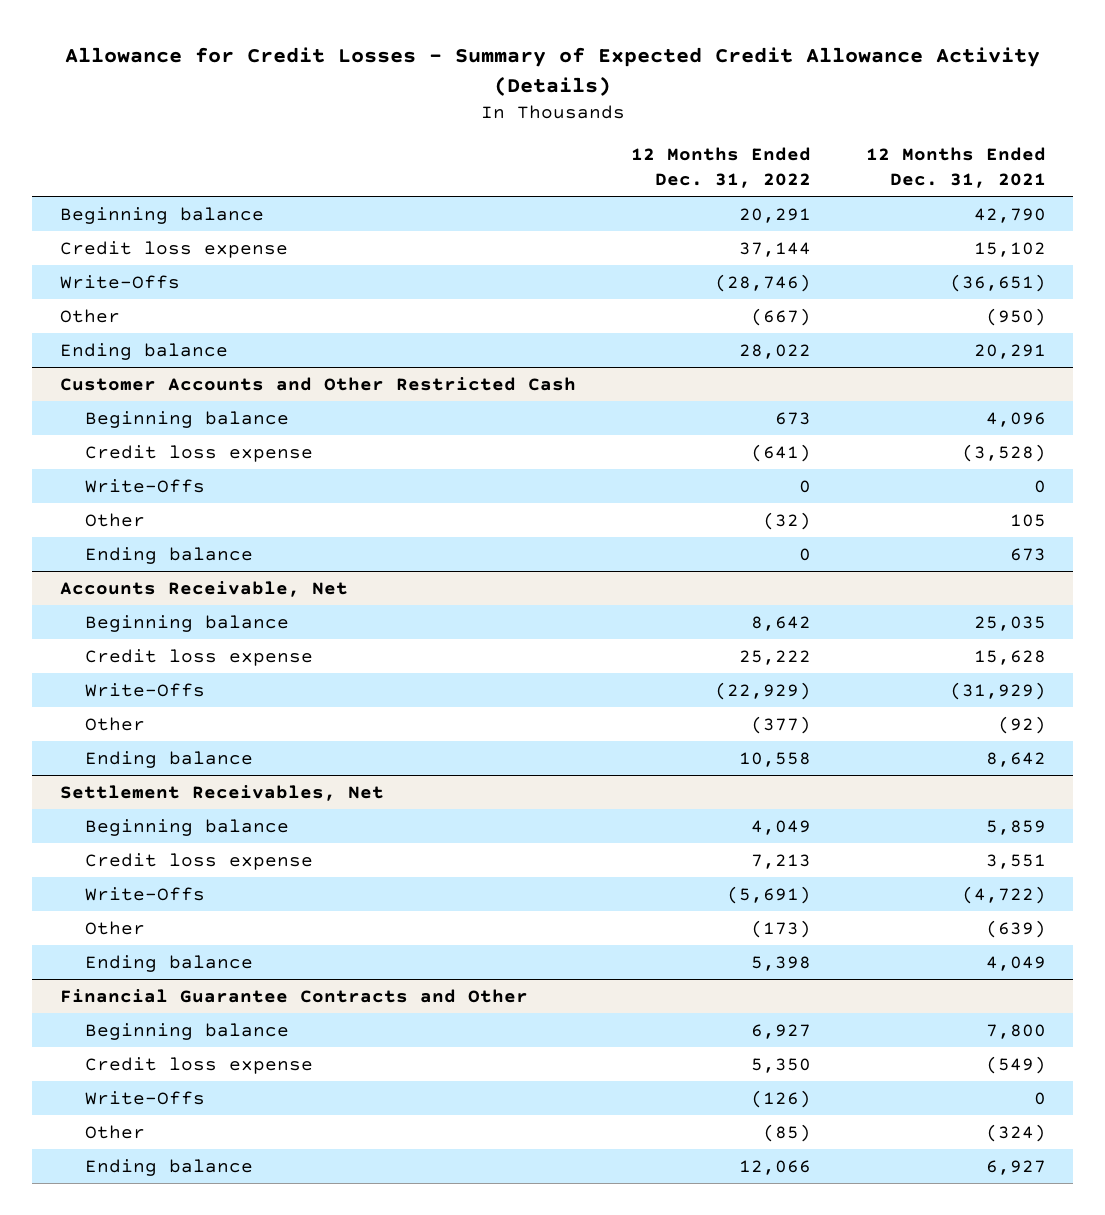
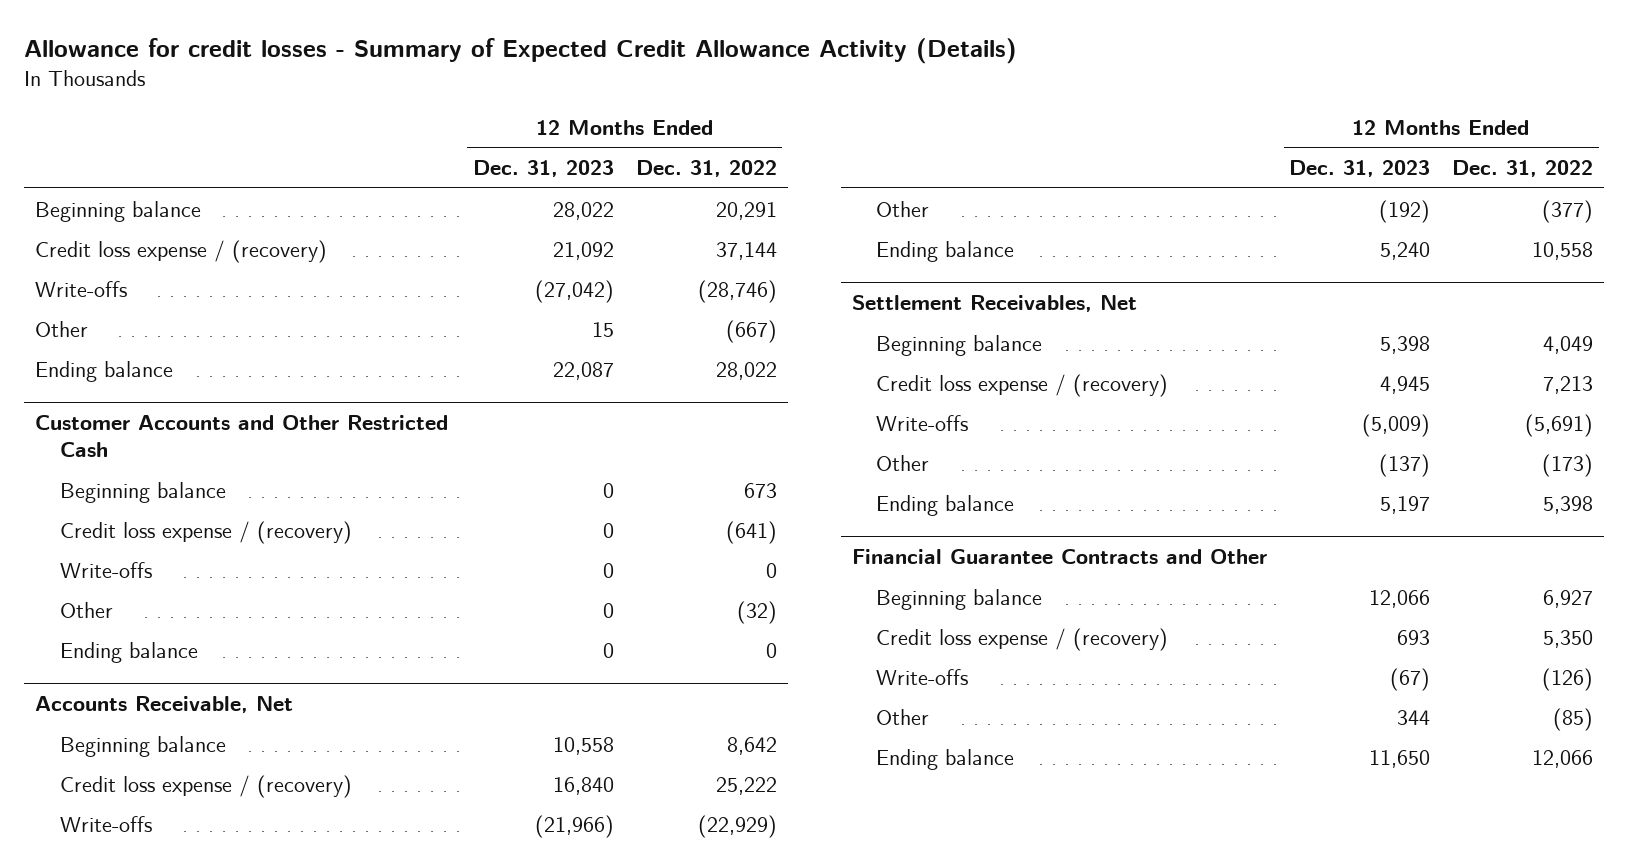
- Allowance for Credit Losses - Summary of Expected Credit Allowance Activity (Details)
+ Allowance for credit losses - Summary of Expected Credit Allowance Activity (Details)
- | 12 Months Ended Dec. 31, 2022 | 12 Months Ended Dec. 31, 2021
+ | 12 Months Ended Dec. 31, 2023 | 12 Months Ended Dec. 31, 2022
- Credit loss expense | 37,144 | 15,102
- Write-Offs | (28,746) | (36,651)
+ Credit loss expense / (recovery) | 21,092 | 37,144
+ Write-offs | (27,042) | (28,746)
@ Customer Accounts and Other Restricted Cash
- Credit loss expense | (641) | (3,528)
- Write-Offs | 0 | 0
+ Credit loss expense / (recovery) | 0 | (641)
+ Write-offs | 0 | 0
@ Accounts Receivable, Net
- Credit loss expense | 25,222 | 15,628
- Write-Offs | (22,929) | (31,929)
+ Credit loss expense / (recovery) | 16,840 | 25,222
+ Write-offs | (21,966) | (22,929)
@ Settlement Receivables, Net
- Credit loss expense | 7,213 | 3,551
- Write-Offs | (5,691) | (4,722)
+ Credit loss expense / (recovery) | 4,945 | 7,213
+ Write-offs | (5,009) | (5,691)
@ Financial Guarantee Contracts and Other
- Credit loss expense | 5,350 | (549)
- Write-Offs | (126) | 0
+ Credit loss expense / (recovery) | 693 | 5,350
+ Write-offs | (67) | (126)

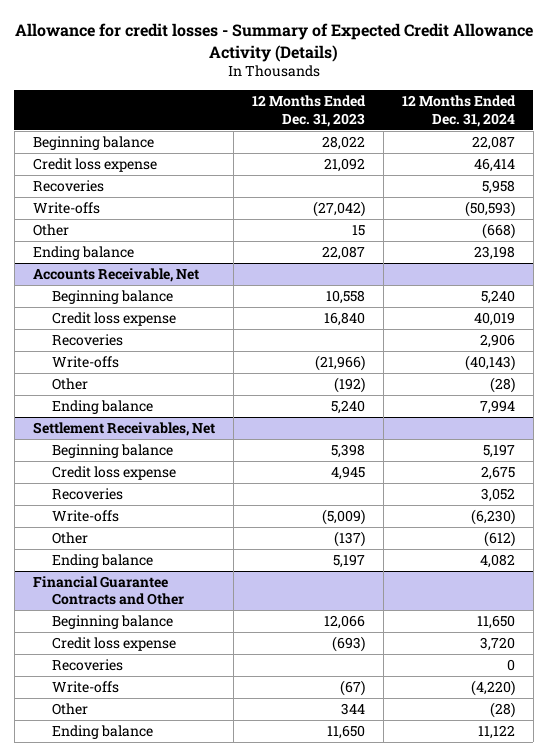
- | 12 Months Ended Dec. 31, 2023 | 12 Months Ended Dec. 31, 2022
+ | 12 Months Ended Dec. 31, 2023 | 12 Months Ended Dec. 31, 2024
- Credit loss expense / (recovery) | 21,092 | 37,144
+ Credit loss expense | 21,092 | 46,414
+ Recoveries | | 5,958
- Customer Accounts and Other Restricted Cash
- Beginning balance | 0 | 673
- Credit loss expense / (recovery) | 0 | (641)
- Write-offs | 0 | 0
- Other | 0 | (32)
- Ending balance | 0 | 0
@ Accounts Receivable, Net
- Credit loss expense / (recovery) | 16,840 | 25,222
+ Credit loss expense | 16,840 | 40,019
+ Recoveries | | 2,906
@ Settlement Receivables, Net
- Credit loss expense / (recovery) | 4,945 | 7,213
+ Credit loss expense | 4,945 | 2,675
+ Recoveries | | 3,052
@ Financial Guarantee Contracts and Other
- Credit loss expense / (recovery) | 693 | 5,350
+ Credit loss expense | (693) | 3,720
+ Recoveries | | 0

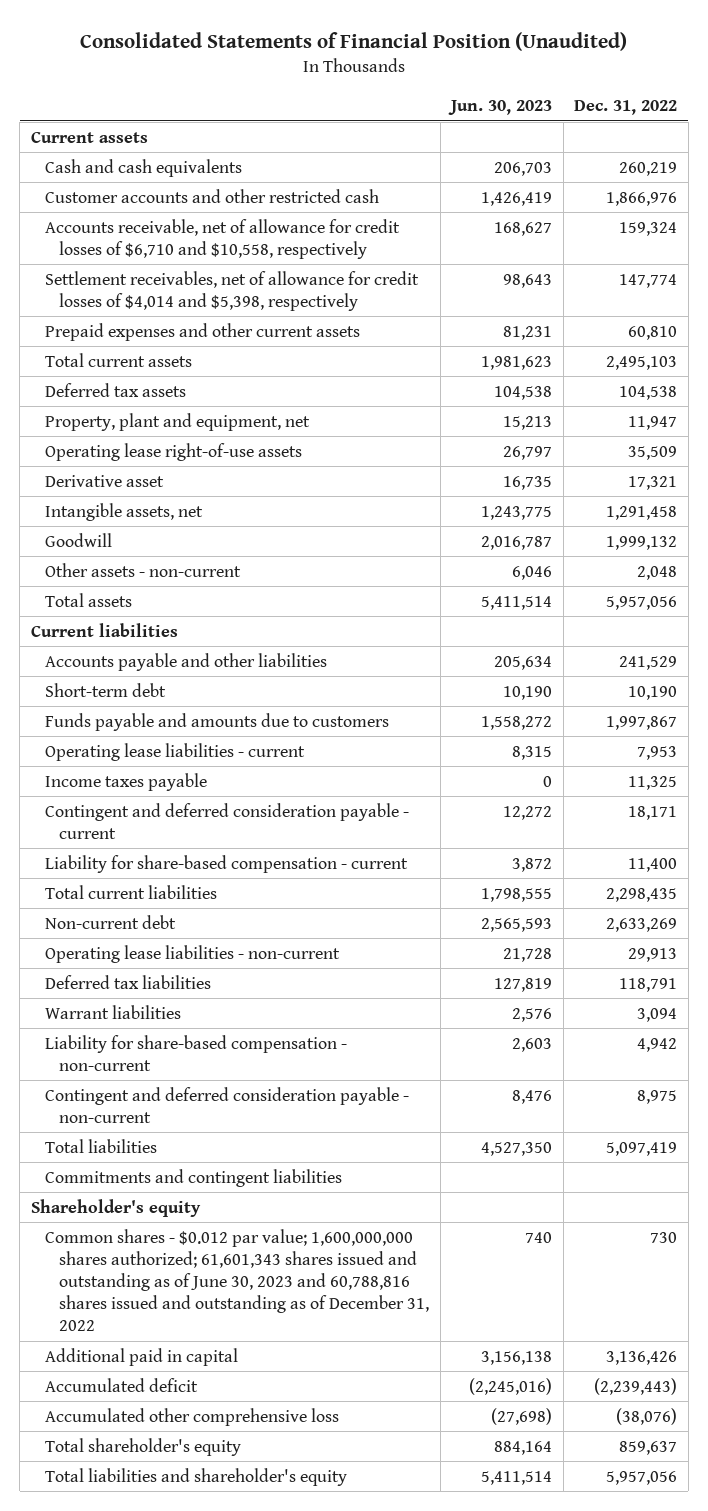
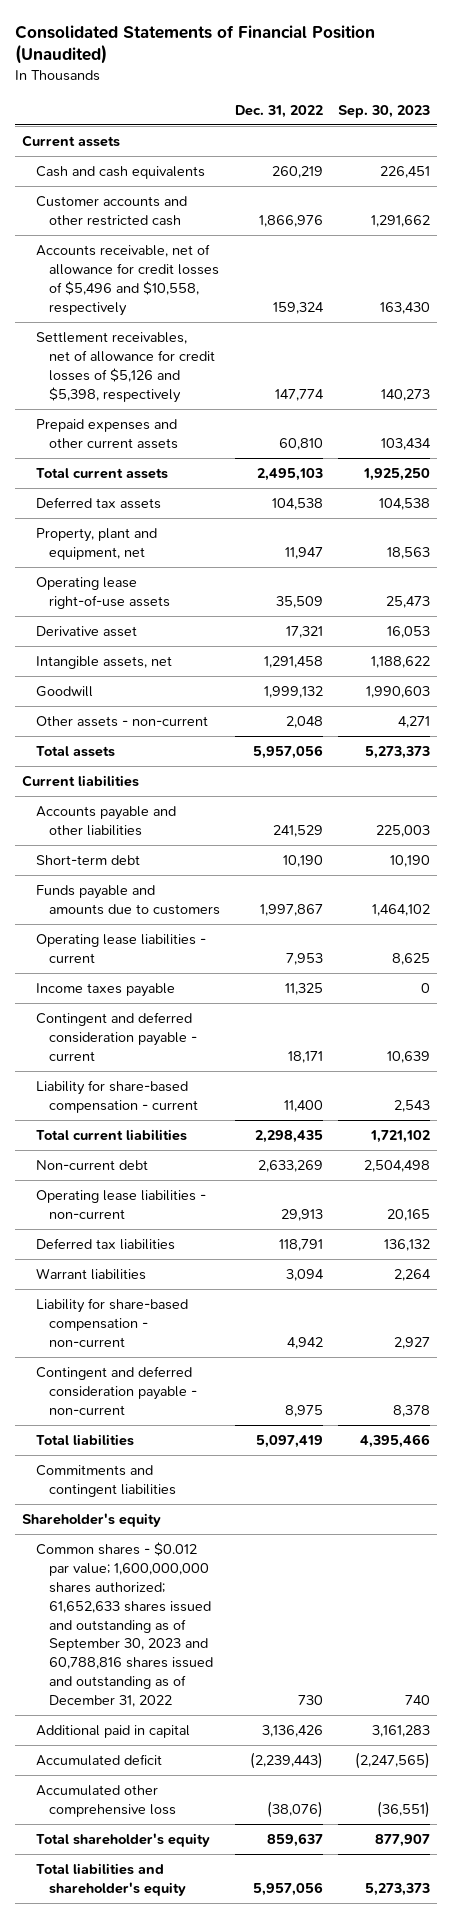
- | Jun. 30, 2023 | Dec. 31, 2022
+ | Dec. 31, 2022 | Sep. 30, 2023
- Accounts receivable, net of allowance for credit losses of $6,710 and $10,558, respectively | 168,627 | 159,324
- Settlement receivables, net of allowance for credit losses of $4,014 and $5,398, respectively | 98,643 | 147,774
+ Accounts receivable, net of allowance for credit losses of $5,496 and $10,558, respectively | 159,324 | 163,430
+ Settlement receivables, net of allowance for credit losses of $5,126 and $5,398, respectively | 147,774 | 140,273
- Common shares - $0.012 par value; 1,600,000,000 shares authorized; 61,601,343 shares issued and outstanding as of June 30, 2023 and 60,788,816 shares issued and outstanding as of December 31, 2022 | 740 | 730
+ Common shares - $0.012 par value; 1,600,000,000 shares authorized; 61,652,633 shares issued and outstanding as of September 30, 2023 and 60,788,816 shares issued and outstanding as of December 31, 2022 | 730 | 740

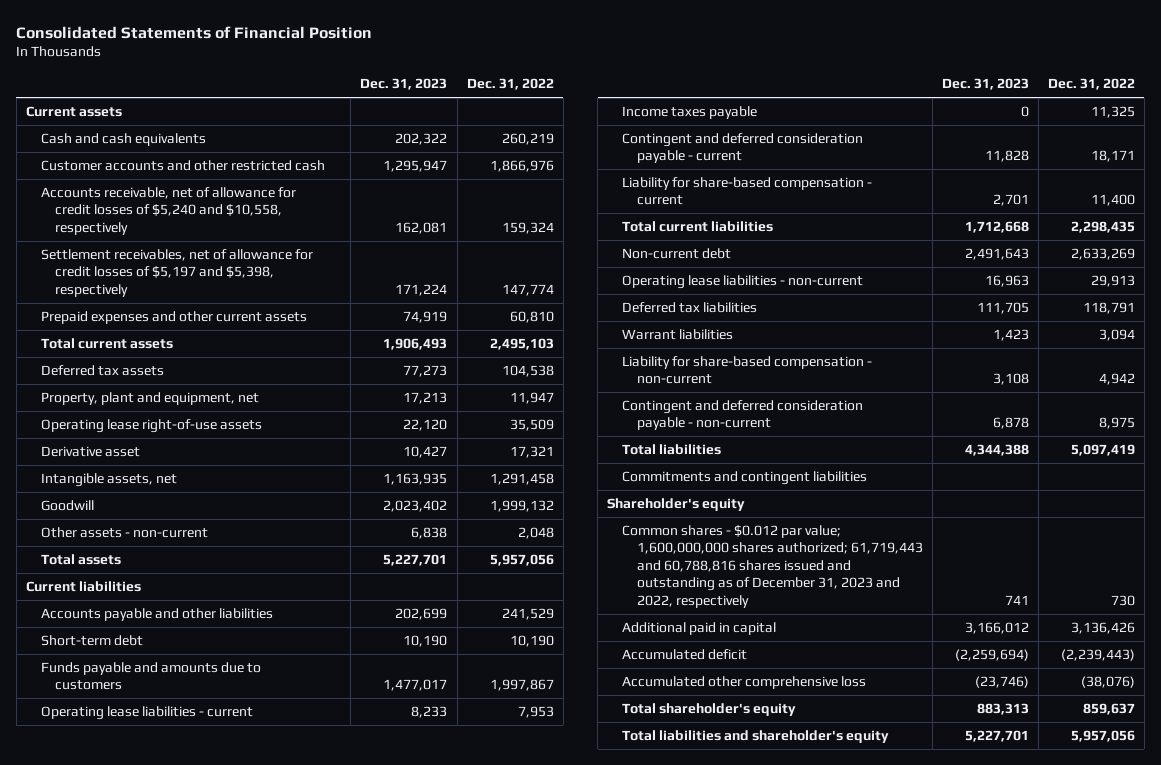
- Consolidated Statements of Financial Position (Unaudited)
+ Consolidated Statements of Financial Position
- | Dec. 31, 2022 | Sep. 30, 2023
+ | Dec. 31, 2023 | Dec. 31, 2022
- Accounts receivable, net of allowance for credit losses of $5,496 and $10,558, respectively | 159,324 | 163,430
- Settlement receivables, net of allowance for credit losses of $5,126 and $5,398, respectively | 147,774 | 140,273
+ Accounts receivable, net of allowance for credit losses of $5,240 and $10,558, respectively | 162,081 | 159,324
+ Settlement receivables, net of allowance for credit losses of $5,197 and $5,398, respectively | 171,224 | 147,774
- Common shares - $0.012 par value; 1,600,000,000 shares authorized; 61,652,633 shares issued and outstanding as of September 30, 2023 and 60,788,816 shares issued and outstanding as of December 31, 2022 | 730 | 740
+ Common shares - $0.012 par value; 1,600,000,000 shares authorized; 61,719,443 and 60,788,816 shares issued and outstanding as of December 31, 2023 and 2022, respectively | 741 | 730

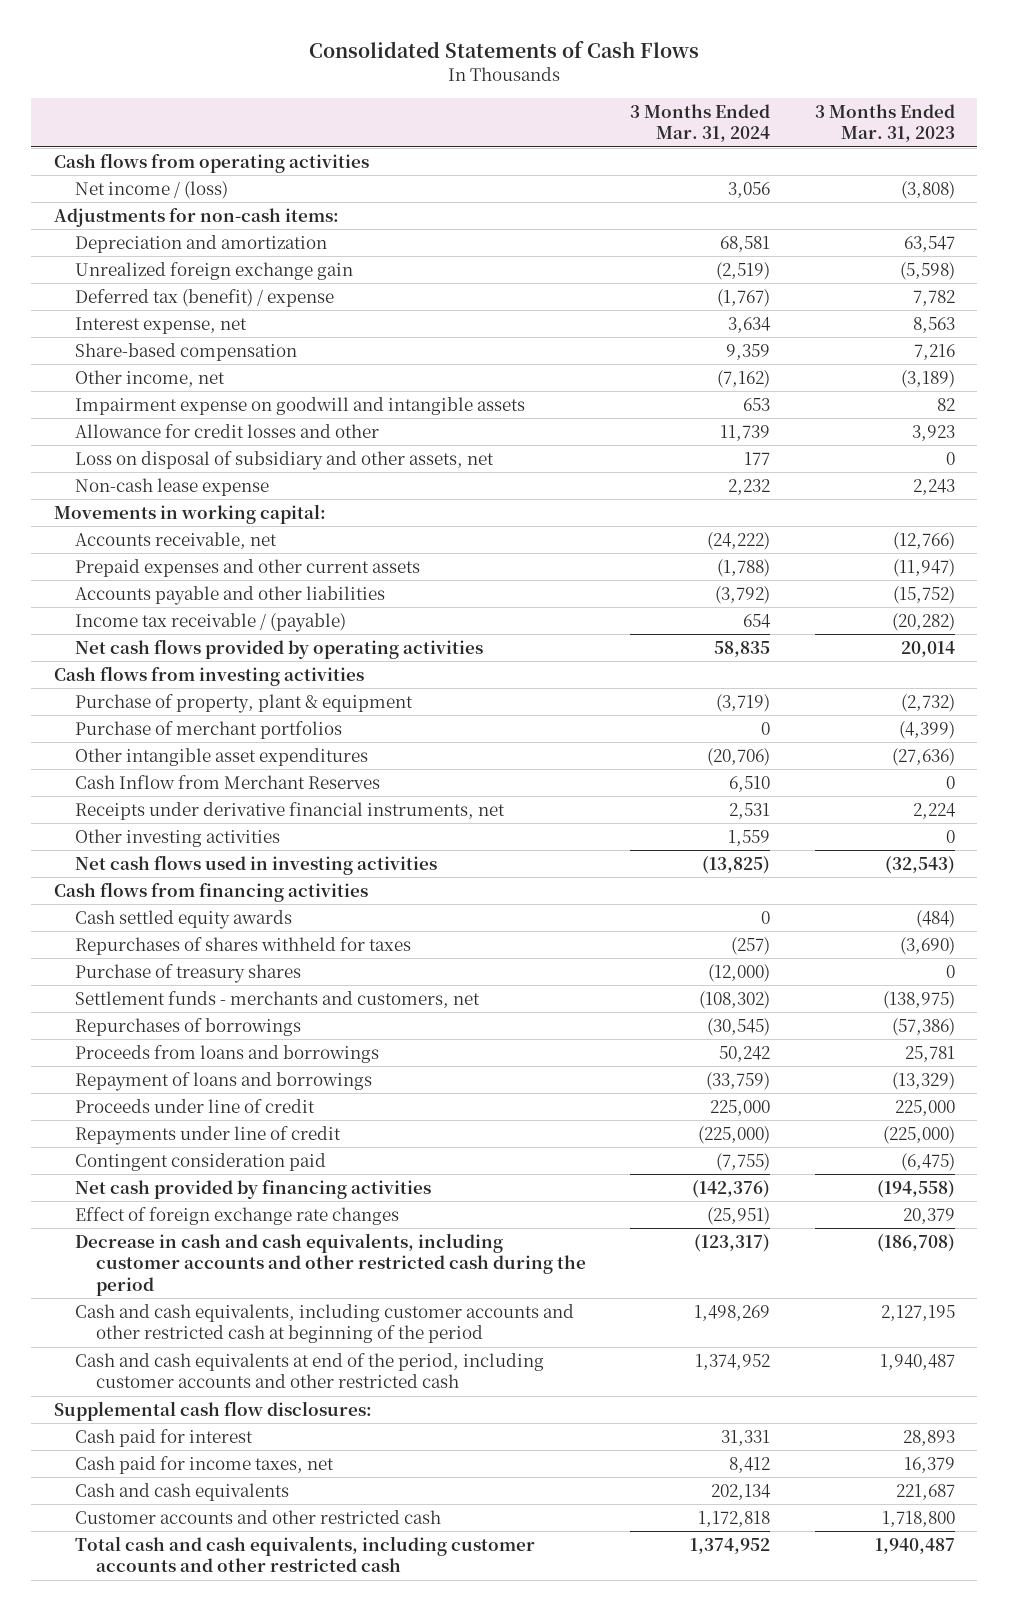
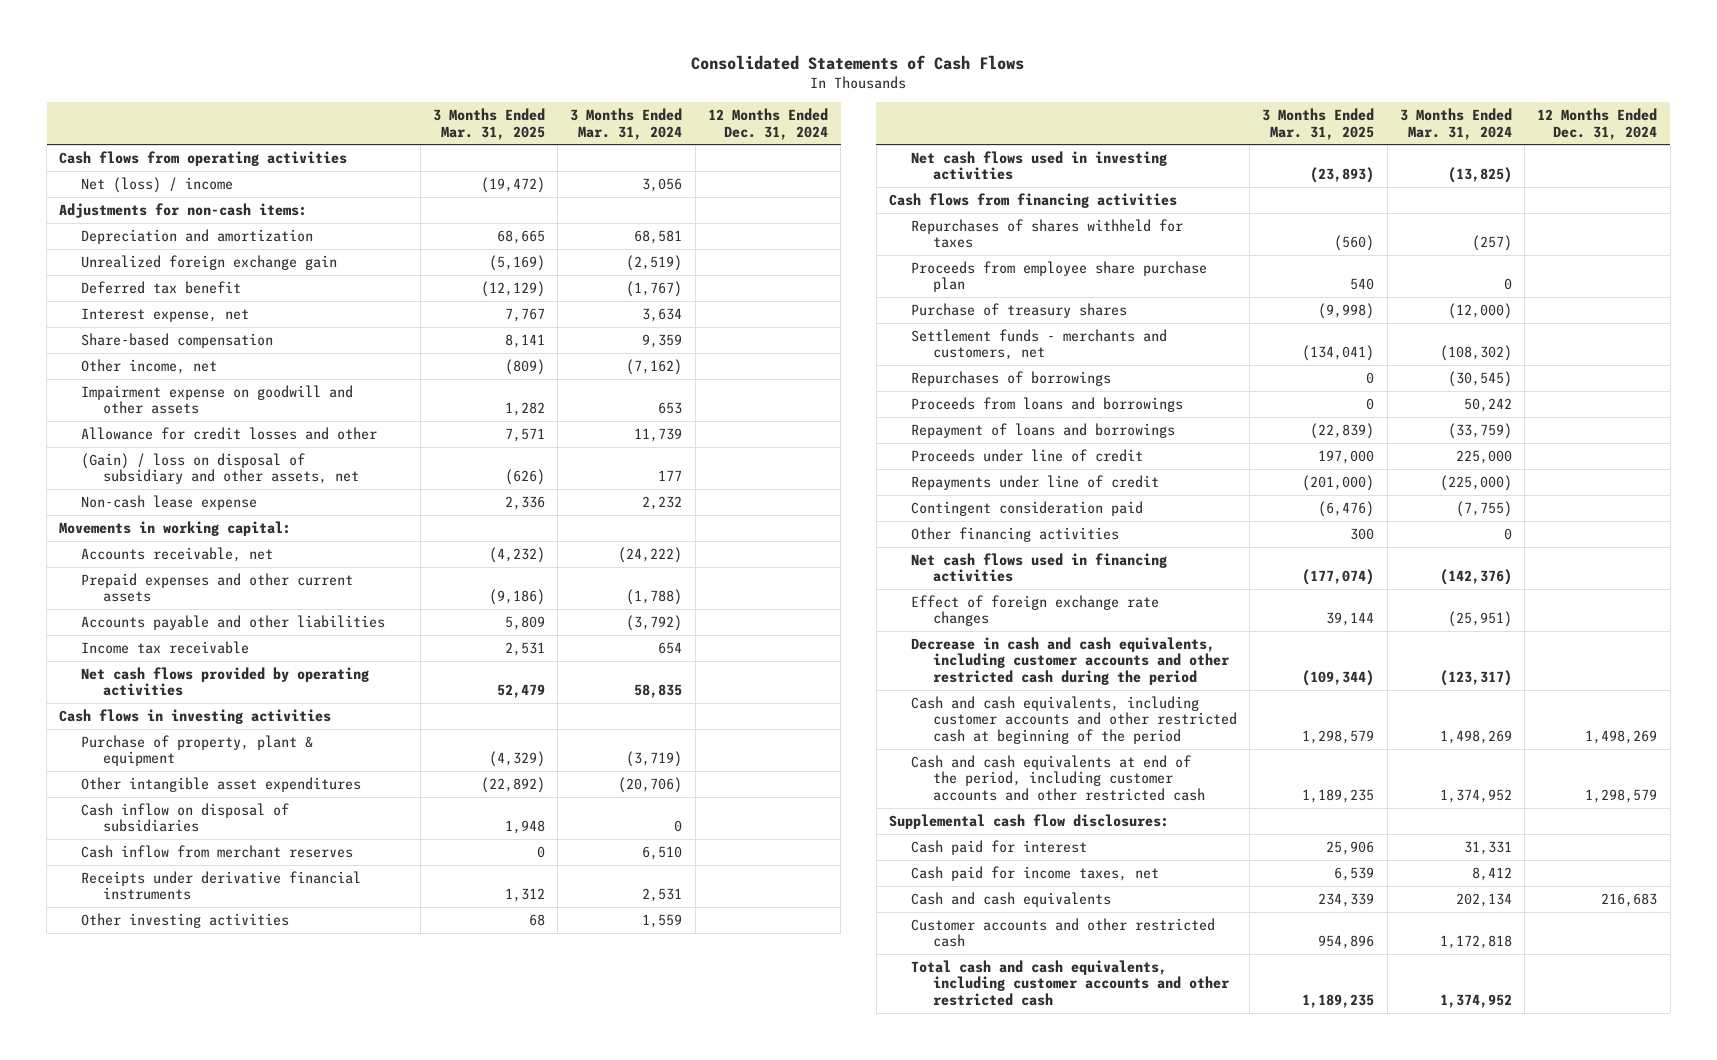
- | 3 Months Ended Mar. 31, 2024 | 3 Months Ended Mar. 31, 2023
+ | 3 Months Ended Mar. 31, 2025 | 3 Months Ended Mar. 31, 2024 | 12 Months Ended Dec. 31, 2024
- Net income / (loss) | 3,056 | (3,808)
+ Net (loss) / income | (19,472) | 3,056 |
- Deferred tax (benefit) / expense | (1,767) | 7,782
+ Deferred tax benefit | (12,129) | (1,767) |
- Impairment expense on goodwill and intangible assets | 653 | 82
+ Impairment expense on goodwill and other assets | 1,282 | 653 |
- Loss on disposal of subsidiary and other assets, net | 177 | 0
+ (Gain) / loss on disposal of subsidiary and other assets, net | (626) | 177 |
- Income tax receivable / (payable) | 654 | (20,282)
+ Income tax receivable | 2,531 | 654 |
- Cash flows from investing activities
+ Cash flows in investing activities
- Purchase of merchant portfolios | 0 | (4,399)
- Cash Inflow from Merchant Reserves | 6,510 | 0
- Receipts under derivative financial instruments, net | 2,531 | 2,224
+ Cash inflow on disposal of subsidiaries | 1,948 | 0 |
+ Cash inflow from merchant reserves | 0 | 6,510 |
+ Receipts under derivative financial instruments | 1,312 | 2,531 |
- Cash settled equity awards | 0 | (484)
+ Proceeds from employee share purchase plan | 540 | 0 |
- Net cash provided by financing activities | (142,376) | (194,558)
+ Other financing activities | 300 | 0 |
+ Net cash flows used in financing activities | (177,074) | (142,376) |

